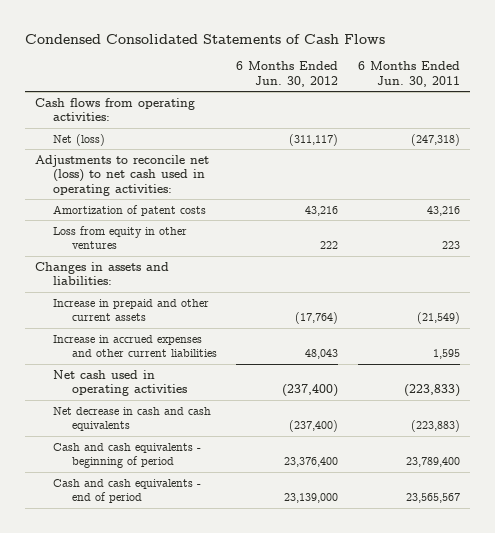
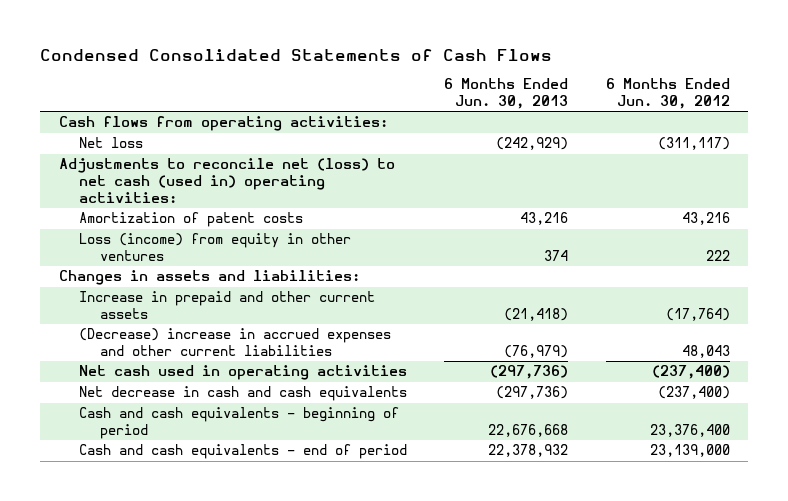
- | 6 Months Ended Jun. 30, 2012 | 6 Months Ended Jun. 30, 2011
+ | 6 Months Ended Jun. 30, 2013 | 6 Months Ended Jun. 30, 2012
- Net (loss) | (311,117) | (247,318)
- Adjustments to reconcile net (loss) to net cash used in operating activities:
+ Net loss | (242,929) | (311,117)
+ Adjustments to reconcile net (loss) to net cash (used in) operating activities:
- Loss from equity in other ventures | 222 | 223
+ Loss (income) from equity in other ventures | 374 | 222
- Increase in accrued expenses and other current liabilities | 48,043 | 1,595
+ (Decrease) increase in accrued expenses and other current liabilities | (76,979) | 48,043

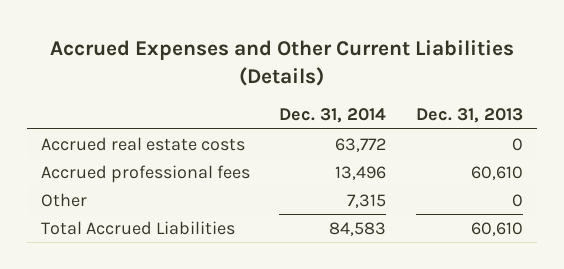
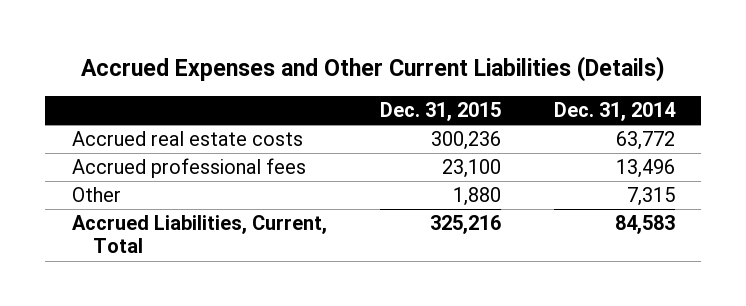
- | Dec. 31, 2014 | Dec. 31, 2013
+ | Dec. 31, 2015 | Dec. 31, 2014
- Total Accrued Liabilities | 84,583 | 60,610
+ Accrued Liabilities, Current, Total | 325,216 | 84,583

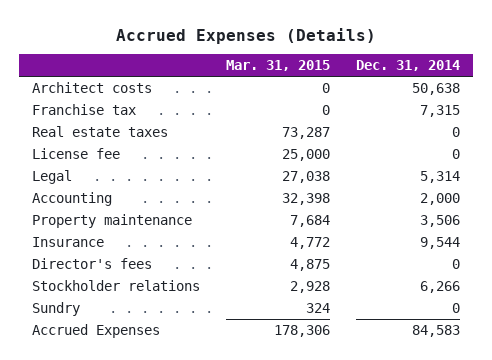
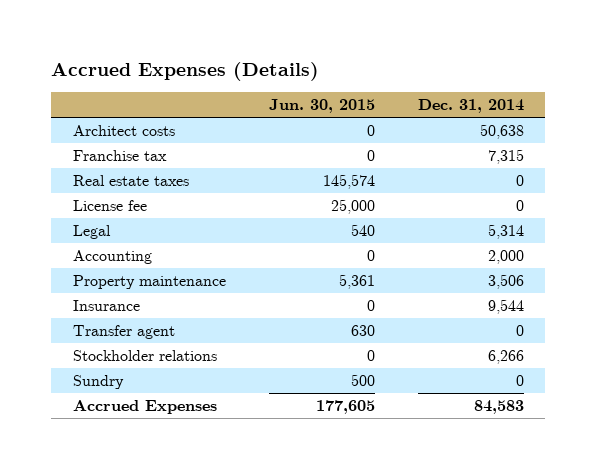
- | Mar. 31, 2015 | Dec. 31, 2014
+ | Jun. 30, 2015 | Dec. 31, 2014
- Director's fees | 4,875 | 0
+ Transfer agent | 630 | 0

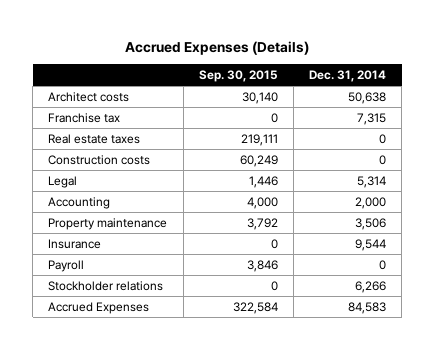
- | Jun. 30, 2015 | Dec. 31, 2014
+ | Sep. 30, 2015 | Dec. 31, 2014
- License fee | 25,000 | 0
+ Construction costs | 60,249 | 0
- Transfer agent | 630 | 0
+ Payroll | 3,846 | 0
- Sundry | 500 | 0

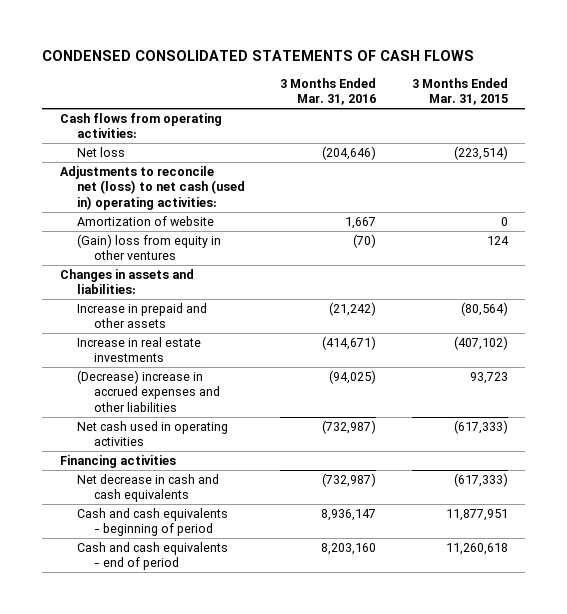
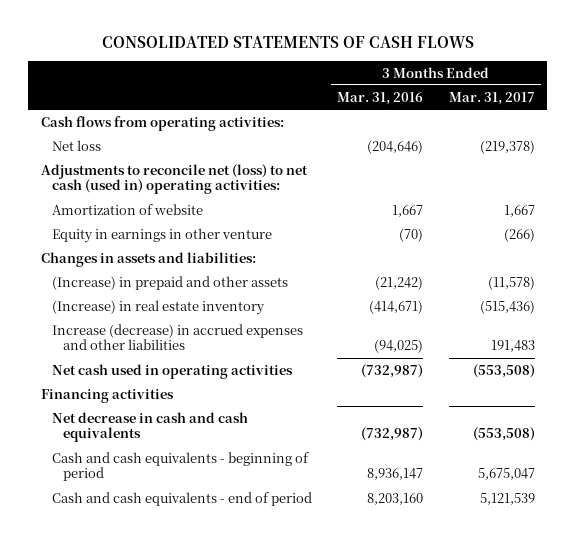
- CONDENSED CONSOLIDATED STATEMENTS OF CASH FLOWS
+ CONSOLIDATED STATEMENTS OF CASH FLOWS
- | 3 Months Ended Mar. 31, 2016 | 3 Months Ended Mar. 31, 2015
+ | 3 Months Ended Mar. 31, 2016 | 3 Months Ended Mar. 31, 2017
- (Gain) loss from equity in other ventures | (70) | 124
+ Equity in earnings in other venture | (70) | (266)
- Increase in prepaid and other assets | (21,242) | (80,564)
- Increase in real estate investments | (414,671) | (407,102)
- (Decrease) increase in accrued expenses and other liabilities | (94,025) | 93,723
+ (Increase) in prepaid and other assets | (21,242) | (11,578)
+ (Increase) in real estate inventory | (414,671) | (515,436)
+ Increase (decrease) in accrued expenses and other liabilities | (94,025) | 191,483

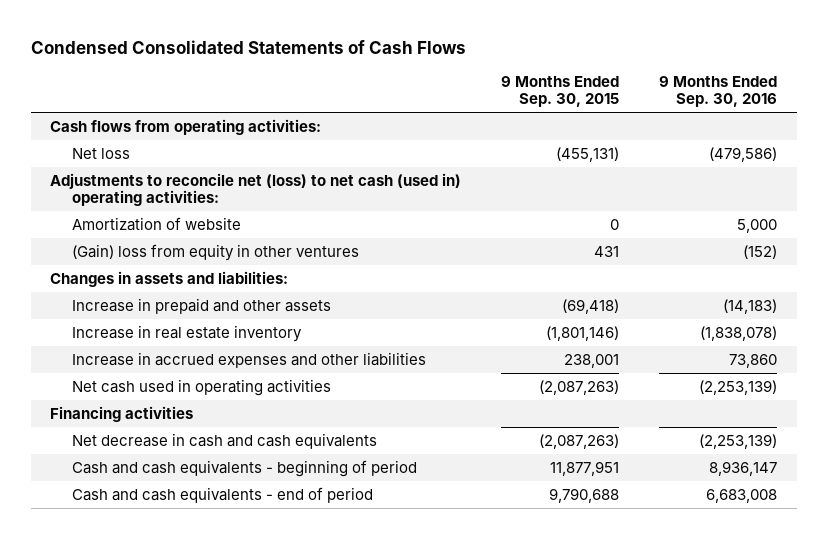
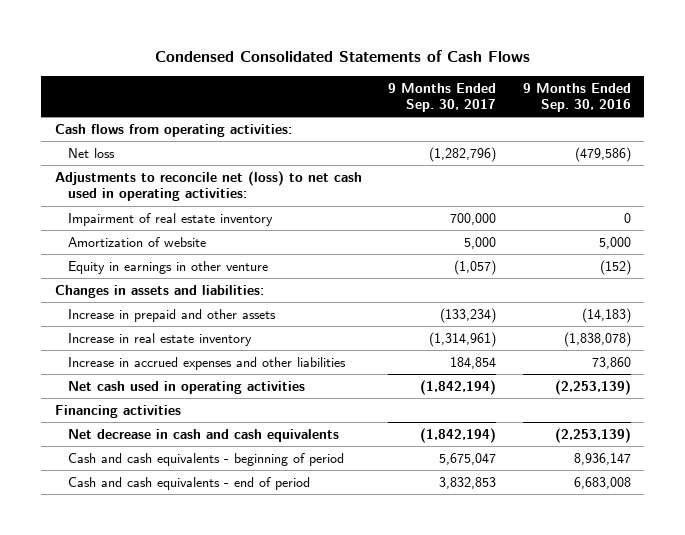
- | 9 Months Ended Sep. 30, 2015 | 9 Months Ended Sep. 30, 2016
+ | 9 Months Ended Sep. 30, 2017 | 9 Months Ended Sep. 30, 2016
- Adjustments to reconcile net (loss) to net cash (used in) operating activities:
+ Adjustments to reconcile net (loss) to net cash used in operating activities:
+ Impairment of real estate inventory | 700,000 | 0
- (Gain) loss from equity in other ventures | 431 | (152)
+ Equity in earnings in other venture | (1,057) | (152)

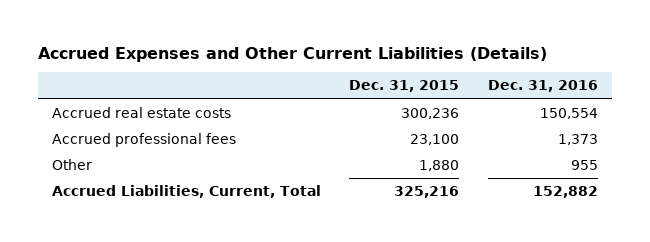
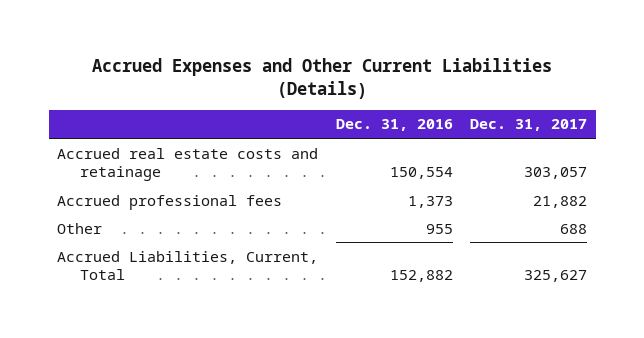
- | Dec. 31, 2015 | Dec. 31, 2016
+ | Dec. 31, 2016 | Dec. 31, 2017
- Accrued real estate costs | 300,236 | 150,554
+ Accrued real estate costs and retainage | 150,554 | 303,057

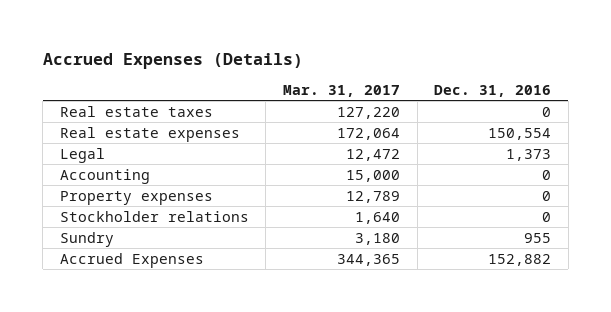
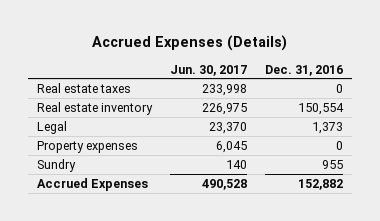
- | Mar. 31, 2017 | Dec. 31, 2016
+ | Jun. 30, 2017 | Dec. 31, 2016
- Real estate expenses | 172,064 | 150,554
+ Real estate inventory | 226,975 | 150,554
- Accounting | 15,000 | 0
- Stockholder relations | 1,640 | 0

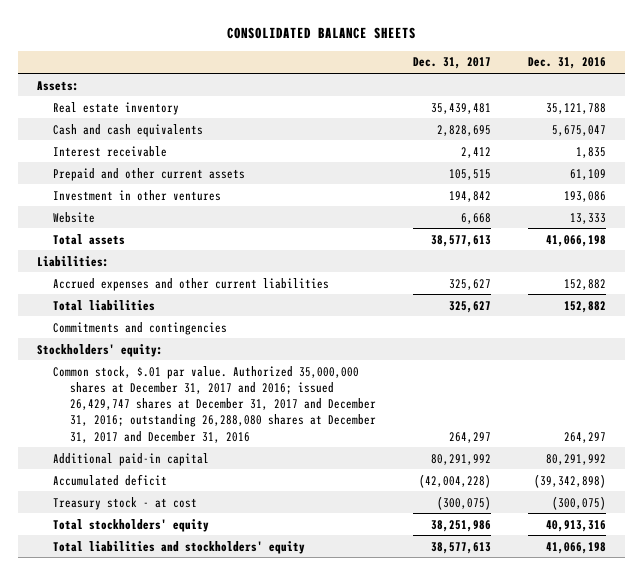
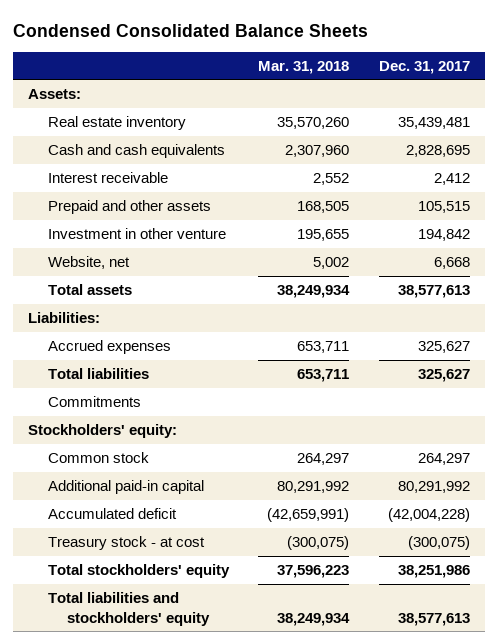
- CONSOLIDATED BALANCE SHEETS
+ Condensed Consolidated Balance Sheets
- | Dec. 31, 2017 | Dec. 31, 2016
+ | Mar. 31, 2018 | Dec. 31, 2017
- Prepaid and other current assets | 105,515 | 61,109
- Investment in other ventures | 194,842 | 193,086
- Website | 6,668 | 13,333
+ Prepaid and other assets | 168,505 | 105,515
+ Investment in other venture | 195,655 | 194,842
+ Website, net | 5,002 | 6,668
- Accrued expenses and other current liabilities | 325,627 | 152,882
+ Accrued expenses | 653,711 | 325,627
- Commitments and contingencies
+ Commitments
- Common stock, $.01 par value. Authorized 35,000,000 shares at December 31, 2017 and 2016; issued 26,429,747 shares at December 31, 2017 and December 31, 2016; outstanding 26,288,080 shares at December 31, 2017 and December 31, 2016 | 264,297 | 264,297
+ Common stock | 264,297 | 264,297

